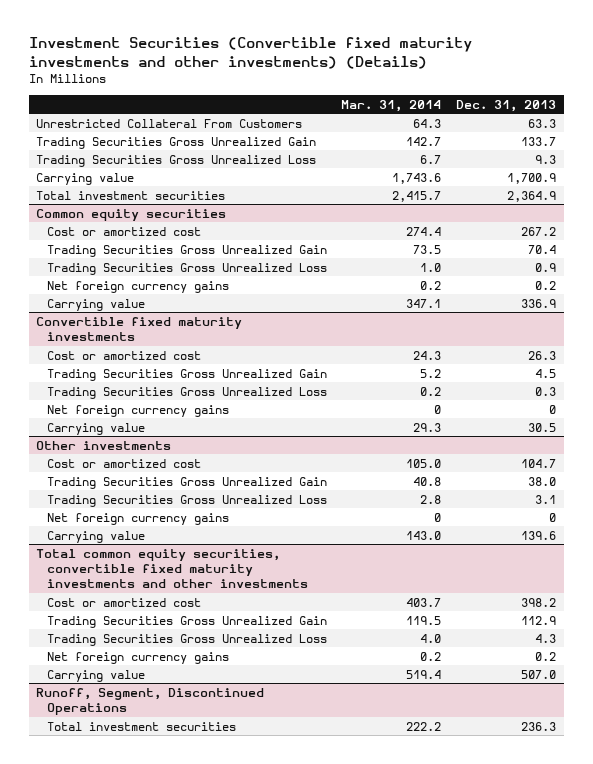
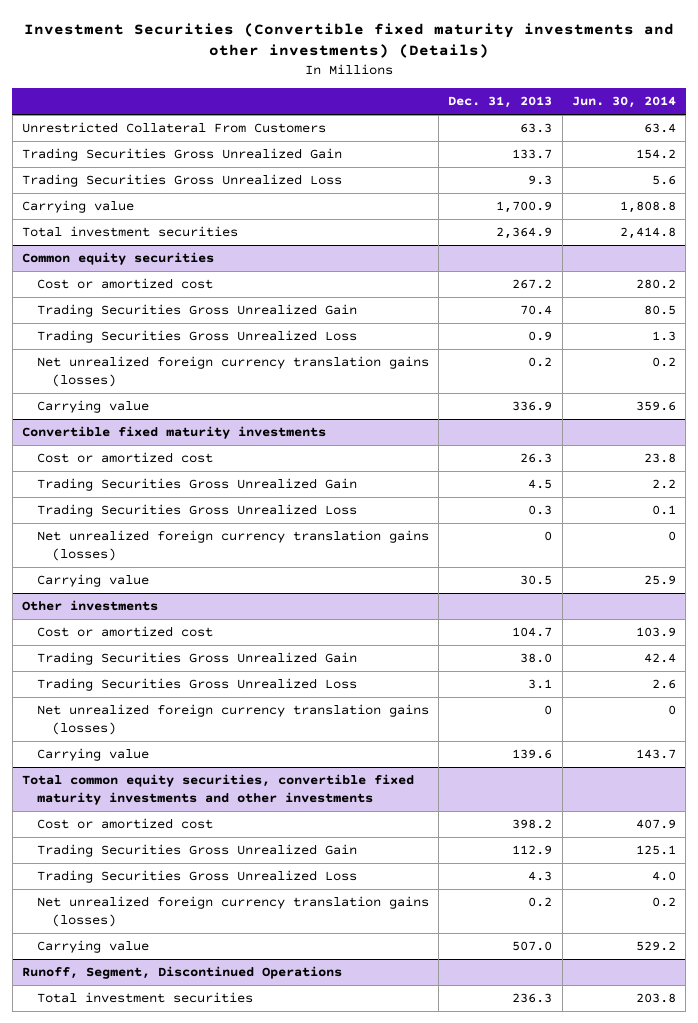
- | Mar. 31, 2014 | Dec. 31, 2013
+ | Dec. 31, 2013 | Jun. 30, 2014
@ Common equity securities
- Net foreign currency gains | 0.2 | 0.2
+ Net unrealized foreign currency translation gains (losses) | 0.2 | 0.2
@ Convertible fixed maturity investments
- Net foreign currency gains | 0 | 0
+ Net unrealized foreign currency translation gains (losses) | 0 | 0
@ Other investments
- Net foreign currency gains | 0 | 0
+ Net unrealized foreign currency translation gains (losses) | 0 | 0
@ Total common equity securities, convertible fixed maturity investments and other investments
- Net foreign currency gains | 0.2 | 0.2
+ Net unrealized foreign currency translation gains (losses) | 0.2 | 0.2

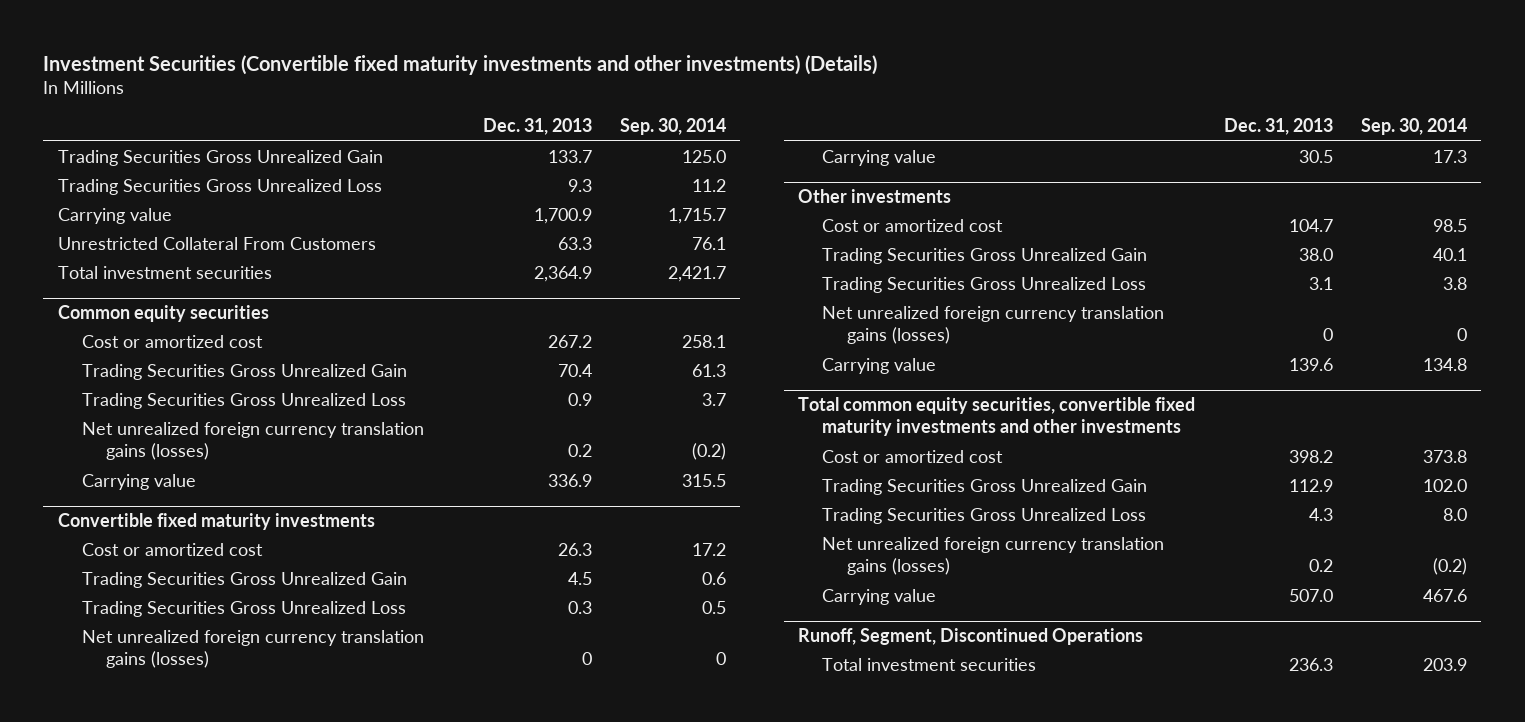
- | Dec. 31, 2013 | Jun. 30, 2014
+ | Dec. 31, 2013 | Sep. 30, 2014
moved down: Unrestricted Collateral From Customers | 63.3 | 76.1

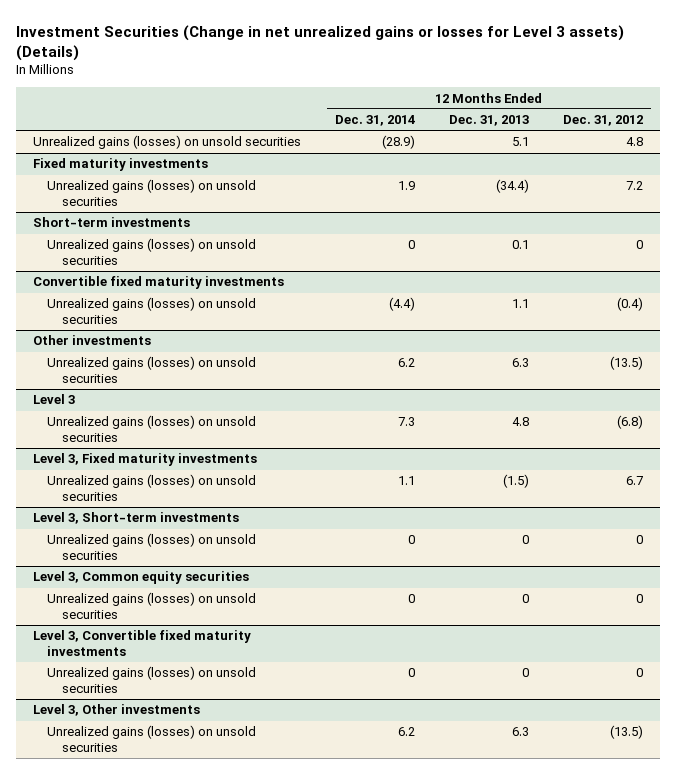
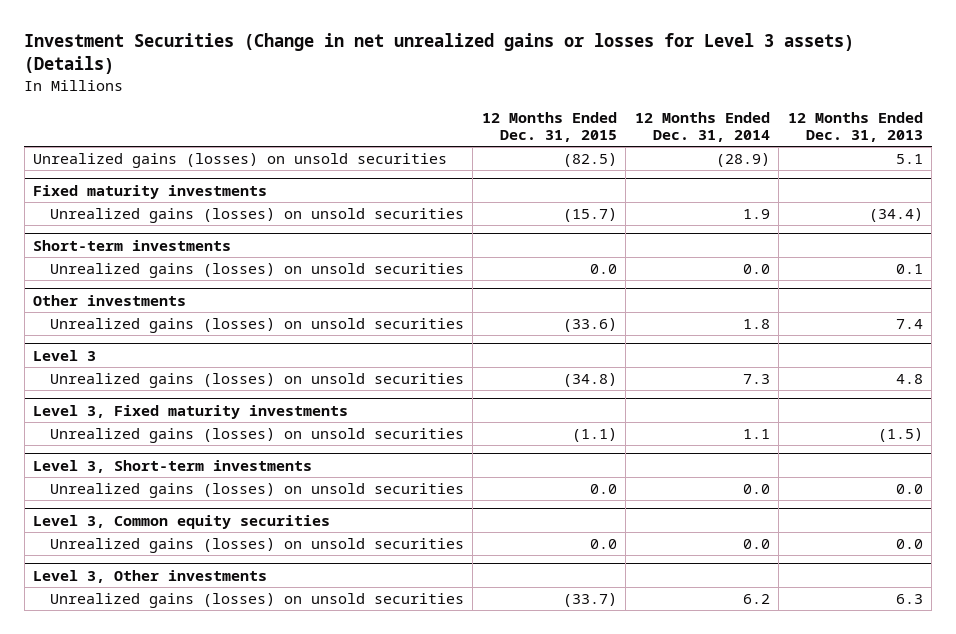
- | 12 Months Ended Dec. 31, 2014 | 12 Months Ended Dec. 31, 2013 | 12 Months Ended Dec. 31, 2012
+ | 12 Months Ended Dec. 31, 2015 | 12 Months Ended Dec. 31, 2014 | 12 Months Ended Dec. 31, 2013
@ Short-term investments
- Unrealized gains (losses) on unsold securities | 0 | 0.1 | 0
- Convertible fixed maturity investments
- Unrealized gains (losses) on unsold securities | (4.4) | 1.1 | (0.4)
@ Short-term investments
+ Unrealized gains (losses) on unsold securities | 0.0 | 0.0 | 0.1
@ Other investments
- Unrealized gains (losses) on unsold securities | 6.2 | 6.3 | (13.5)
+ Unrealized gains (losses) on unsold securities | (33.6) | 1.8 | 7.4
@ Level 3, Short-term investments
- Unrealized gains (losses) on unsold securities | 0 | 0 | 0
+ Unrealized gains (losses) on unsold securities | 0.0 | 0.0 | 0.0
@ Level 3, Common equity securities
- Unrealized gains (losses) on unsold securities | 0 | 0 | 0
- Level 3, Convertible fixed maturity investments
- Unrealized gains (losses) on unsold securities | 0 | 0 | 0
@ Level 3, Common equity securities
+ Unrealized gains (losses) on unsold securities | 0.0 | 0.0 | 0.0

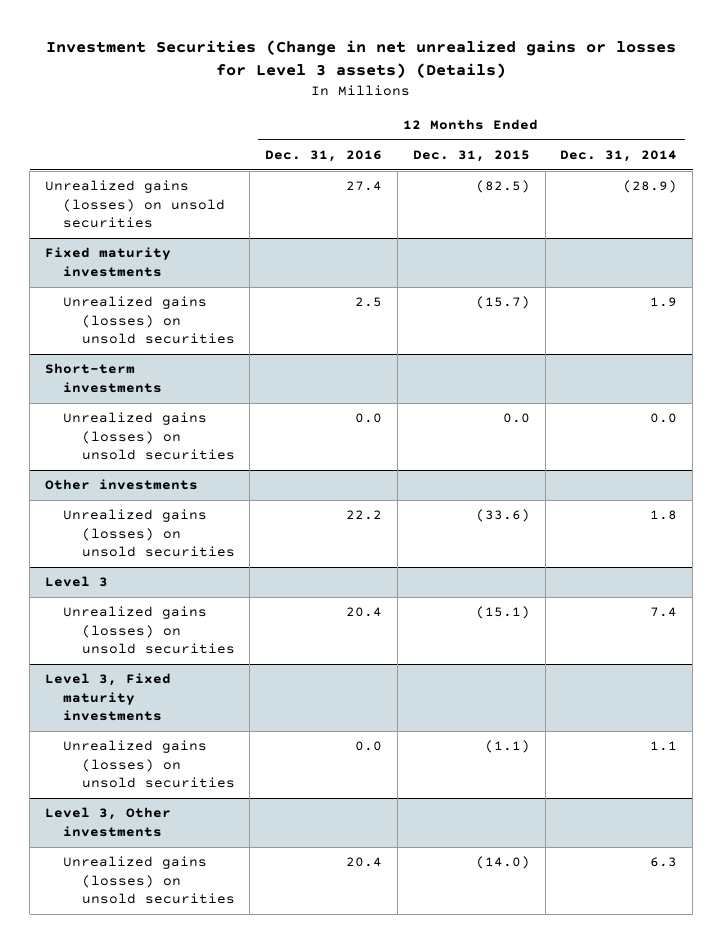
- | 12 Months Ended Dec. 31, 2015 | 12 Months Ended Dec. 31, 2014 | 12 Months Ended Dec. 31, 2013
+ | 12 Months Ended Dec. 31, 2016 | 12 Months Ended Dec. 31, 2015 | 12 Months Ended Dec. 31, 2014
@ Level 3
- Unrealized gains (losses) on unsold securities | (34.8) | 7.3 | 4.8
+ Unrealized gains (losses) on unsold securities | 20.4 | (15.1) | 7.4
- Level 3, Short-term investments
- Unrealized gains (losses) on unsold securities | 0.0 | 0.0 | 0.0
- Level 3, Common equity securities
- Unrealized gains (losses) on unsold securities | 0.0 | 0.0 | 0.0
@ Level 3, Other investments
- Unrealized gains (losses) on unsold securities | (33.7) | 6.2 | 6.3
+ Unrealized gains (losses) on unsold securities | 20.4 | (14.0) | 6.3

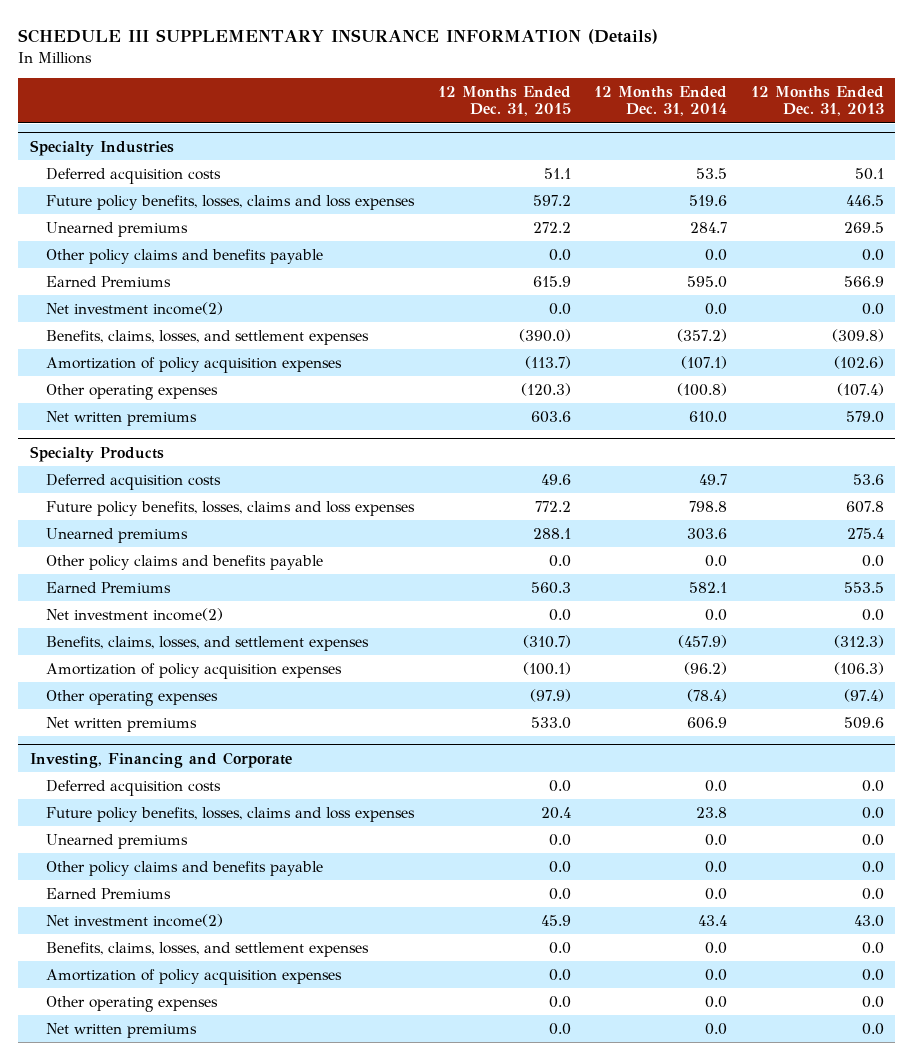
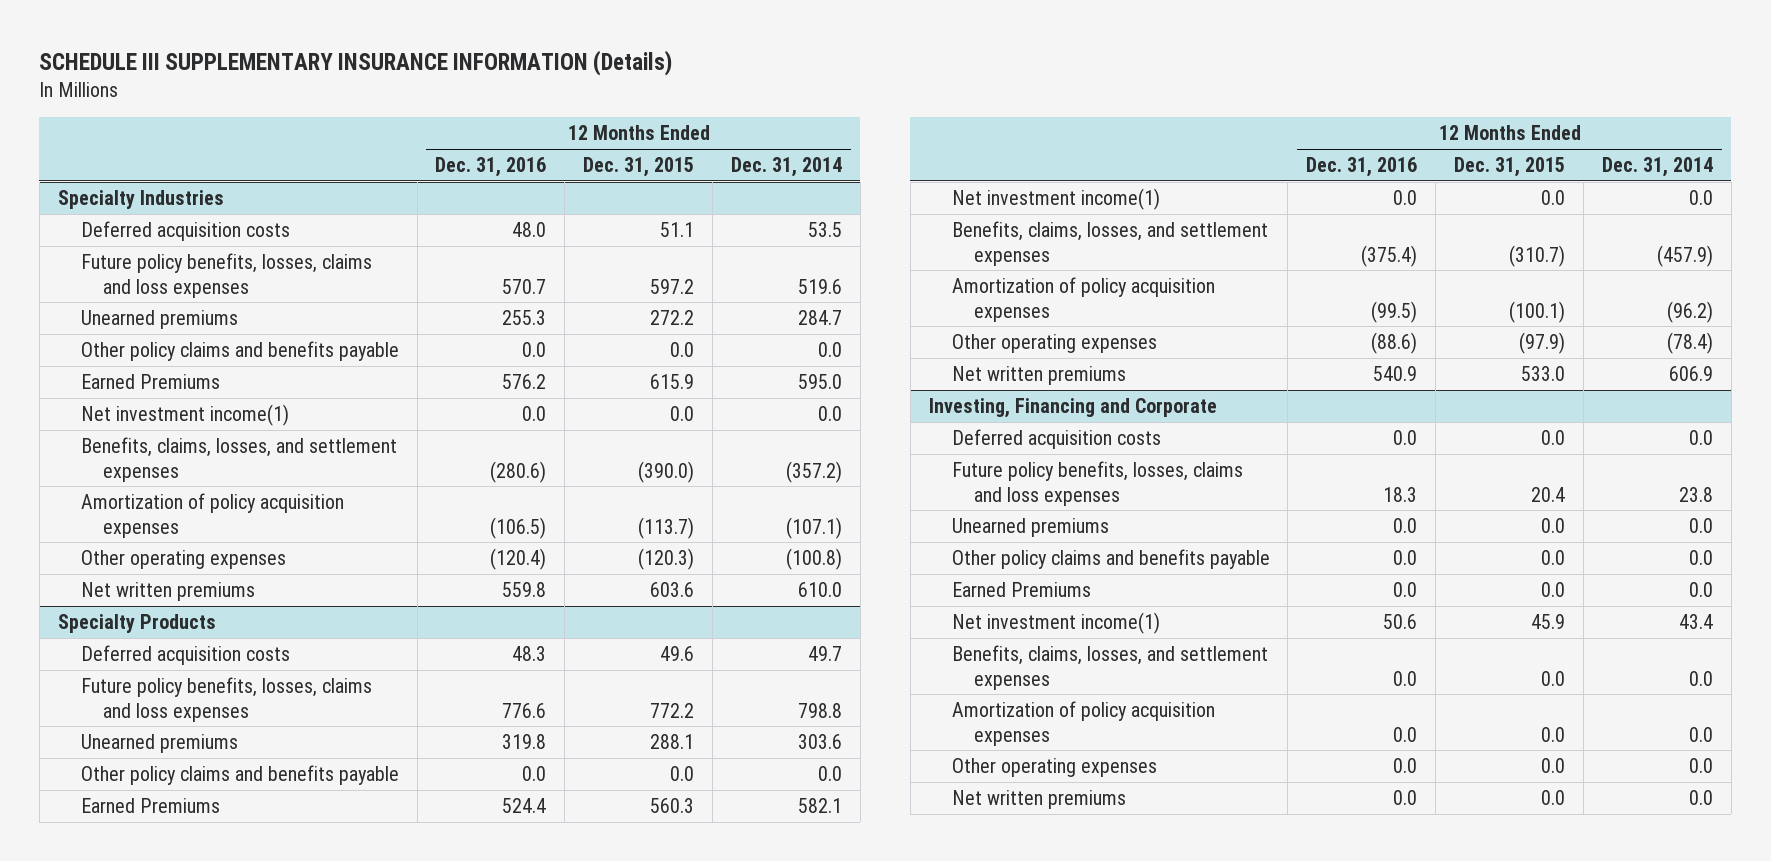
- | 12 Months Ended Dec. 31, 2015 | 12 Months Ended Dec. 31, 2014 | 12 Months Ended Dec. 31, 2013
+ | 12 Months Ended Dec. 31, 2016 | 12 Months Ended Dec. 31, 2015 | 12 Months Ended Dec. 31, 2014
@ Specialty Industries
- Net investment income(2) | 0.0 | 0.0 | 0.0
+ Net investment income(1) | 0.0 | 0.0 | 0.0
@ Specialty Products
- Net investment income(2) | 0.0 | 0.0 | 0.0
+ Net investment income(1) | 0.0 | 0.0 | 0.0
@ Investing, Financing and Corporate
- Net investment income(2) | 45.9 | 43.4 | 43.0
+ Net investment income(1) | 50.6 | 45.9 | 43.4

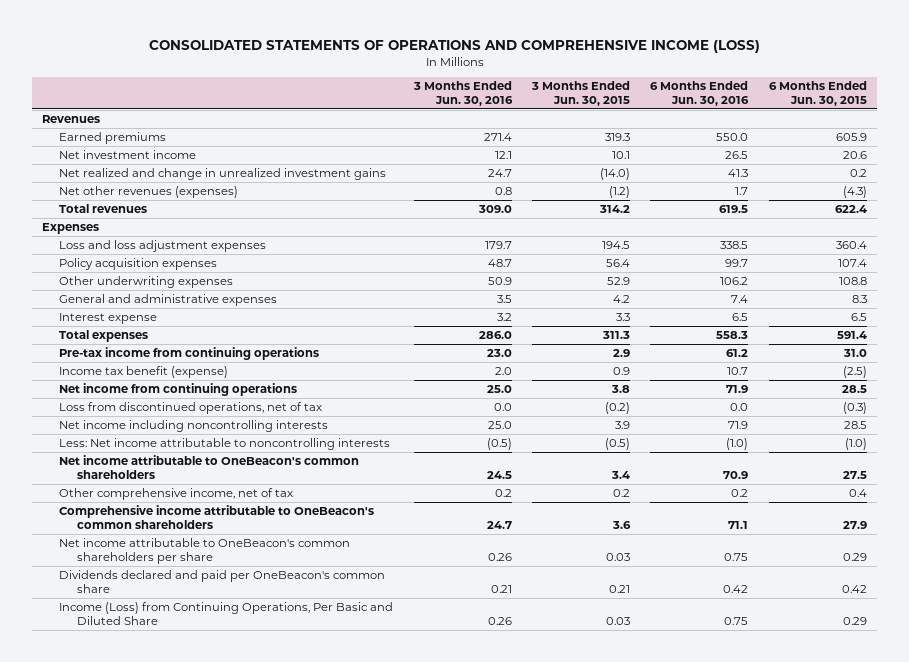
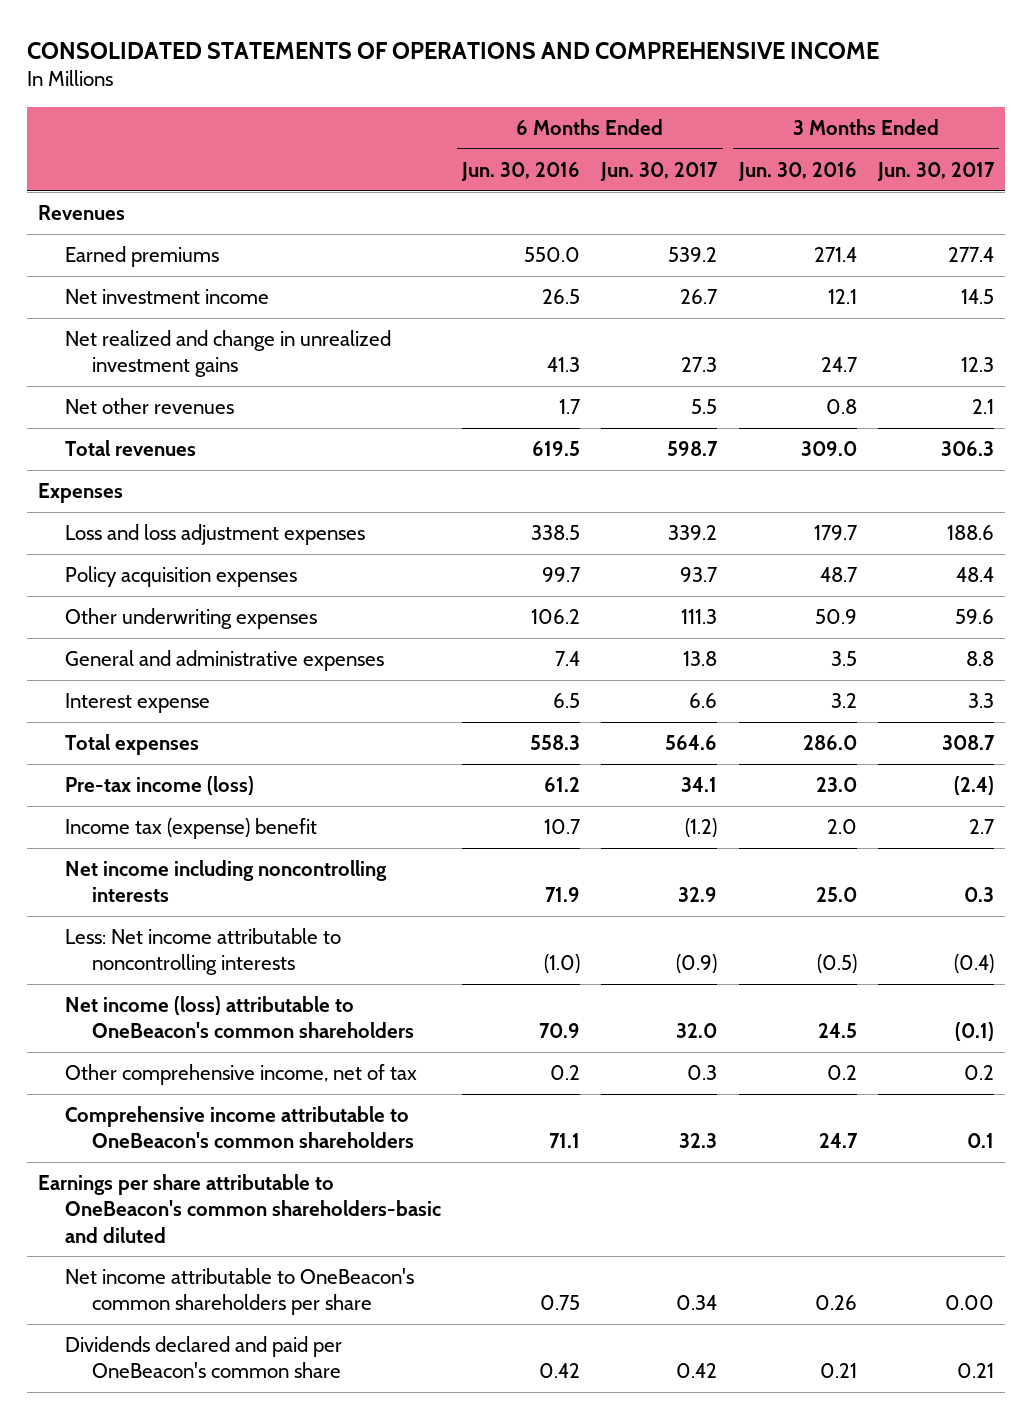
- CONSOLIDATED STATEMENTS OF OPERATIONS AND COMPREHENSIVE INCOME (LOSS)
+ CONSOLIDATED STATEMENTS OF OPERATIONS AND COMPREHENSIVE INCOME
- | 3 Months Ended Jun. 30, 2016 | 3 Months Ended Jun. 30, 2015 | 6 Months Ended Jun. 30, 2016 | 6 Months Ended Jun. 30, 2015
+ | 6 Months Ended Jun. 30, 2016 | 6 Months Ended Jun. 30, 2017 | 3 Months Ended Jun. 30, 2016 | 3 Months Ended Jun. 30, 2017
- Net other revenues (expenses) | 0.8 | (1.2) | 1.7 | (4.3)
+ Net other revenues | 1.7 | 5.5 | 0.8 | 2.1
- Pre-tax income from continuing operations | 23.0 | 2.9 | 61.2 | 31.0
- Income tax benefit (expense) | 2.0 | 0.9 | 10.7 | (2.5)
- Net income from continuing operations | 25.0 | 3.8 | 71.9 | 28.5
- Loss from discontinued operations, net of tax | 0.0 | (0.2) | 0.0 | (0.3)
+ Pre-tax income (loss) | 61.2 | 34.1 | 23.0 | (2.4)
+ Income tax (expense) benefit | 10.7 | (1.2) | 2.0 | 2.7
- Net income attributable to OneBeacon's common shareholders | 24.5 | 3.4 | 70.9 | 27.5
+ Net income (loss) attributable to OneBeacon's common shareholders | 70.9 | 32.0 | 24.5 | (0.1)
+ Earnings per share attributable to OneBeacon's common shareholders-basic and diluted
- Income (Loss) from Continuing Operations, Per Basic and Diluted Share | 0.26 | 0.03 | 0.75 | 0.29

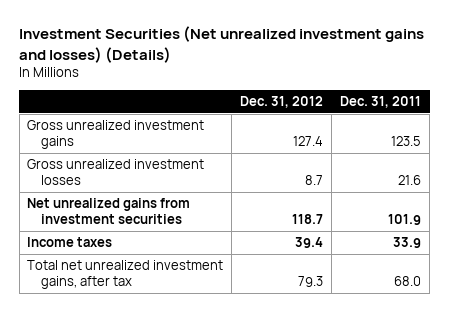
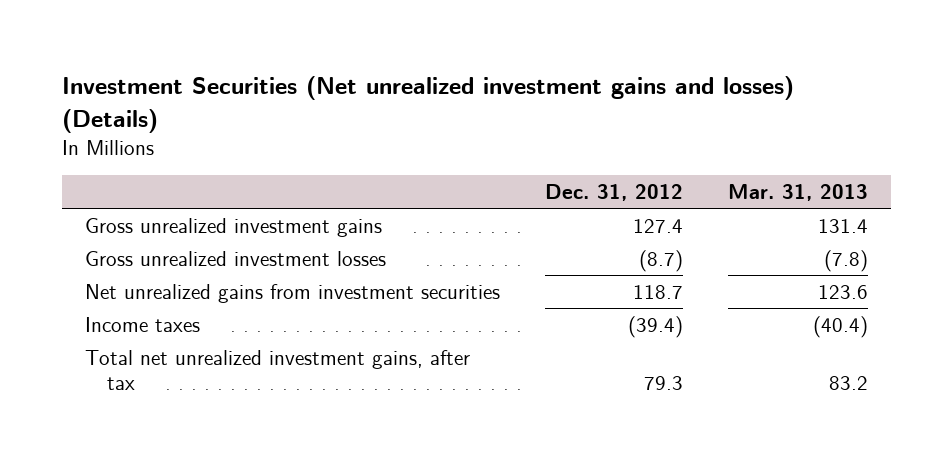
- | Dec. 31, 2012 | Dec. 31, 2011
+ | Dec. 31, 2012 | Mar. 31, 2013
- Gross unrealized investment losses | 8.7 | 21.6
+ Gross unrealized investment losses | (8.7) | (7.8)
- Income taxes | 39.4 | 33.9
+ Income taxes | (39.4) | (40.4)

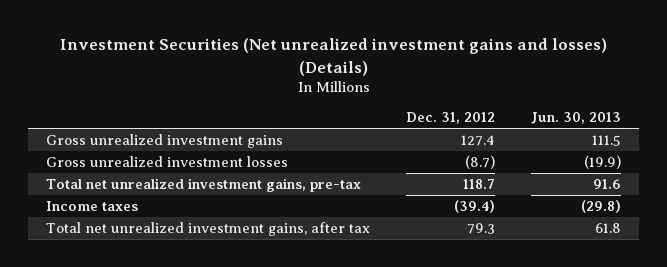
- | Dec. 31, 2012 | Mar. 31, 2013
+ | Dec. 31, 2012 | Jun. 30, 2013
- Net unrealized gains from investment securities | 118.7 | 123.6
+ Total net unrealized investment gains, pre-tax | 118.7 | 91.6

